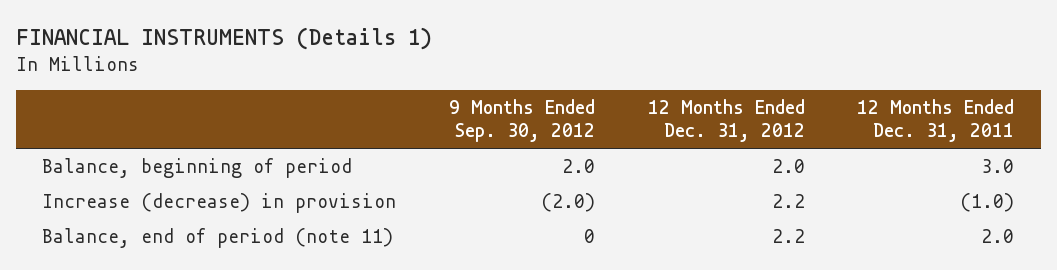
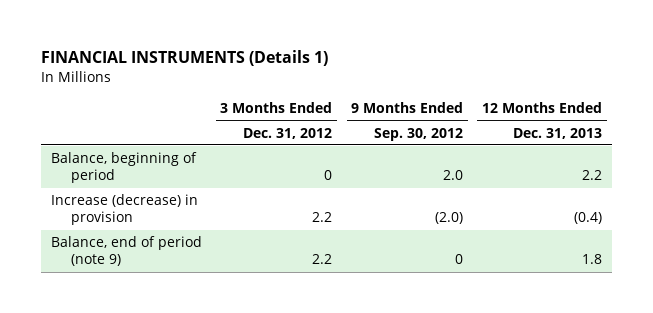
- | 9 Months Ended Sep. 30, 2012 | 12 Months Ended Dec. 31, 2012 | 12 Months Ended Dec. 31, 2011
+ | 3 Months Ended Dec. 31, 2012 | 9 Months Ended Sep. 30, 2012 | 12 Months Ended Dec. 31, 2013
- Balance, end of period (note 11) | 0 | 2.2 | 2.0
+ Balance, end of period (note 9) | 2.2 | 0 | 1.8

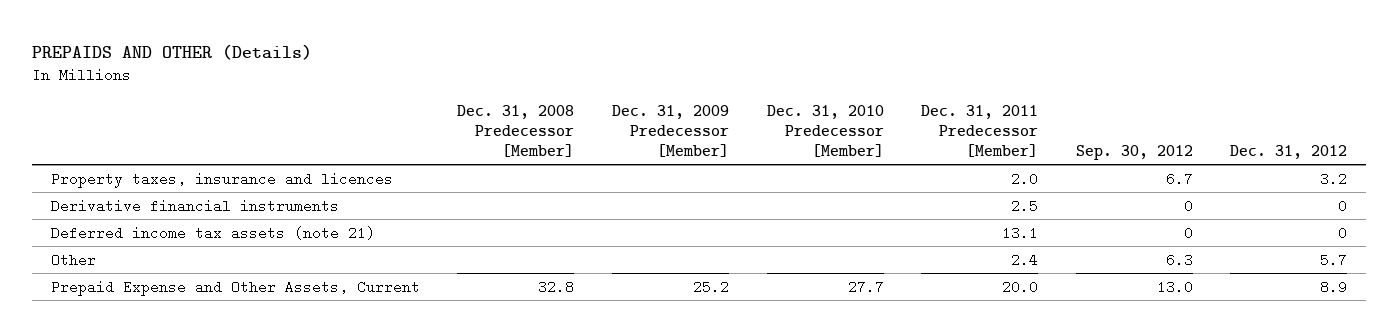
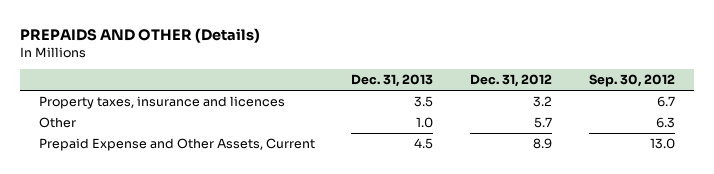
- | Dec. 31, 2008 Predecessor [Member] | Dec. 31, 2009 Predecessor [Member] | Dec. 31, 2010 Predecessor [Member] | Dec. 31, 2011 Predecessor [Member] | Sep. 30, 2012 | Dec. 31, 2012
+ | Dec. 31, 2013 | Dec. 31, 2012 | Sep. 30, 2012
- Derivative financial instruments | | | | 2.5 | 0 | 0
- Deferred income tax assets (note 21) | | | | 13.1 | 0 | 0

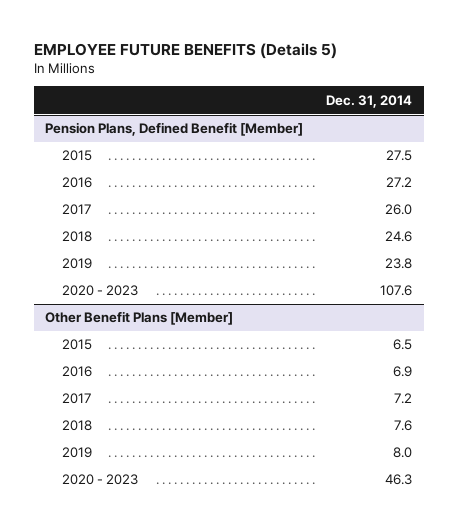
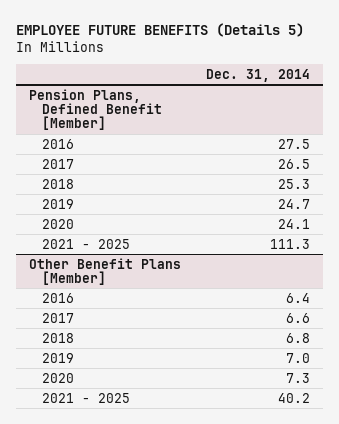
@ Pension Plans, Defined Benefit [Member]
- 2015 | 27.5
- 2016 | 27.2
- 2017 | 26.0
- 2018 | 24.6
- 2019 | 23.8
- 2020 - 2023 | 107.6
+ 2016 | 27.5
+ 2017 | 26.5
+ 2018 | 25.3
+ 2019 | 24.7
+ 2020 | 24.1
+ 2021 - 2025 | 111.3
@ Other Benefit Plans [Member]
- 2015 | 6.5
- 2016 | 6.9
- 2017 | 7.2
- 2018 | 7.6
- 2019 | 8.0
- 2020 - 2023 | 46.3
+ 2016 | 6.4
+ 2017 | 6.6
+ 2018 | 6.8
+ 2019 | 7.0
+ 2020 | 7.3
+ 2021 - 2025 | 40.2

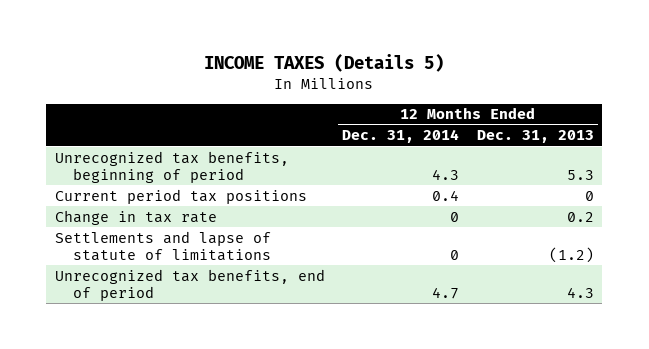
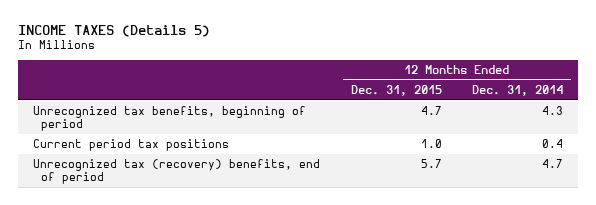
- | 12 Months Ended Dec. 31, 2014 | 12 Months Ended Dec. 31, 2013
+ | 12 Months Ended Dec. 31, 2015 | 12 Months Ended Dec. 31, 2014
- Change in tax rate | 0 | 0.2
- Settlements and lapse of statute of limitations | 0 | (1.2)
- Unrecognized tax benefits, end of period | 4.7 | 4.3
+ Unrecognized tax (recovery) benefits, end of period | 5.7 | 4.7

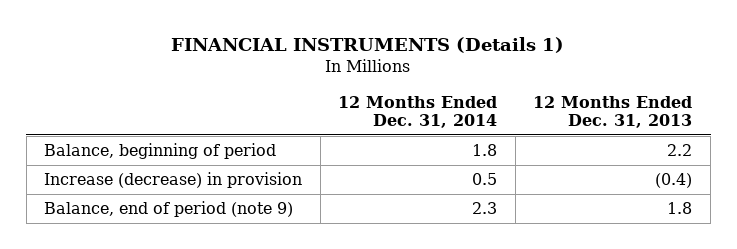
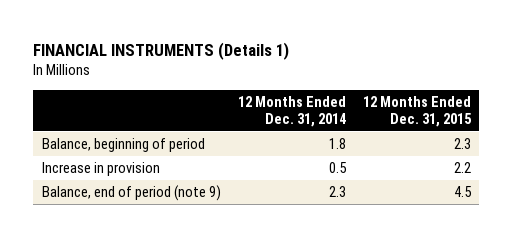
- | 12 Months Ended Dec. 31, 2014 | 12 Months Ended Dec. 31, 2013
+ | 12 Months Ended Dec. 31, 2014 | 12 Months Ended Dec. 31, 2015
- Increase (decrease) in provision | 0.5 | (0.4)
+ Increase in provision | 0.5 | 2.2

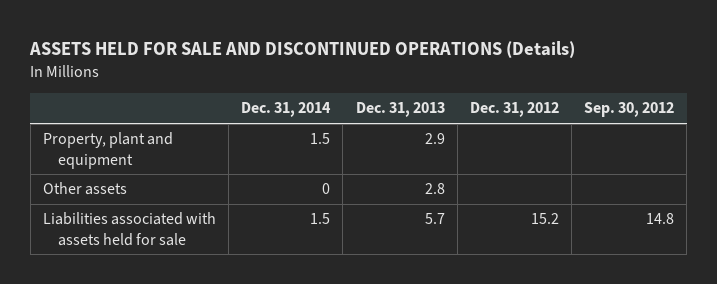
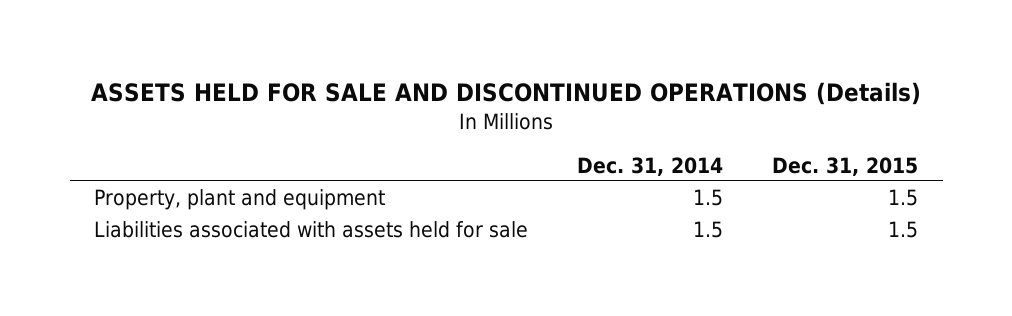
- | Dec. 31, 2014 | Dec. 31, 2013 | Dec. 31, 2012 | Sep. 30, 2012
+ | Dec. 31, 2014 | Dec. 31, 2015
- Other assets | 0 | 2.8 | |

